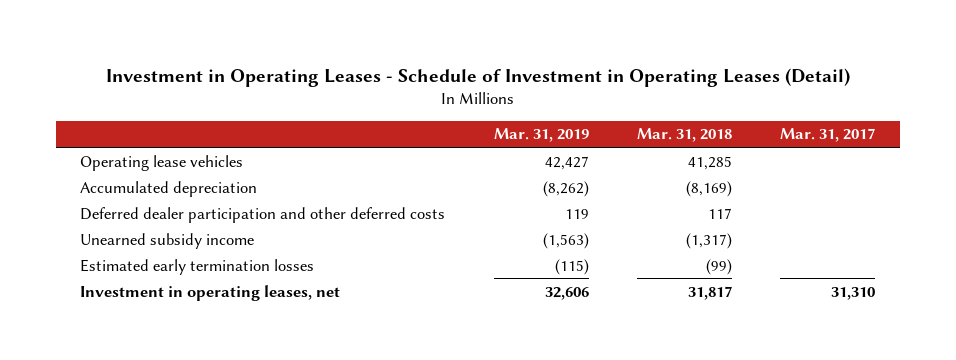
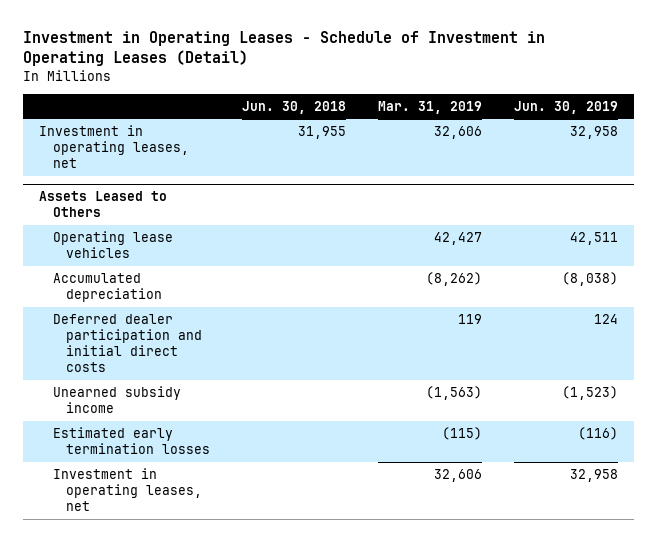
- | Mar. 31, 2019 | Mar. 31, 2018 | Mar. 31, 2017
+ | Jun. 30, 2018 | Mar. 31, 2019 | Jun. 30, 2019
+ Investment in operating leases, net | 31,955 | 32,606 | 32,958
+ Assets Leased to Others
- Deferred dealer participation and other deferred costs | 119 | 117 |
+ Deferred dealer participation and initial direct costs | | 119 | 124

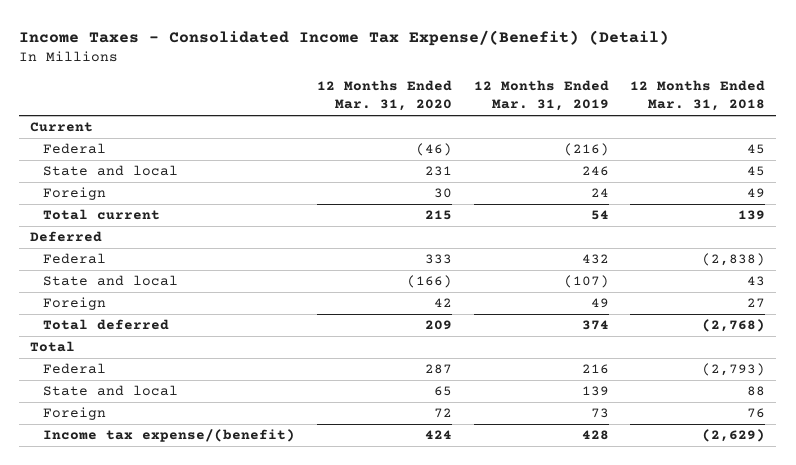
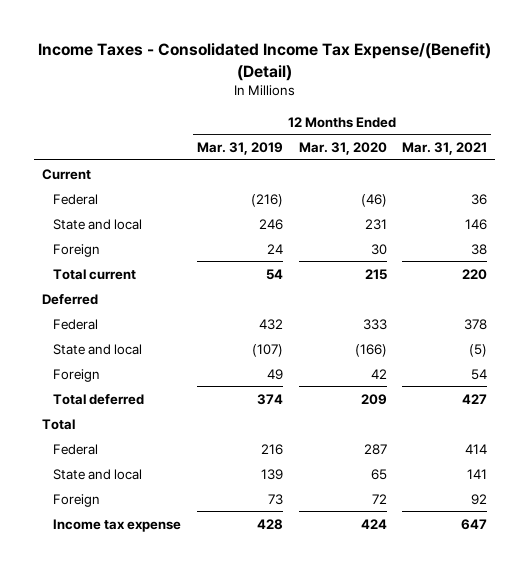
- | 12 Months Ended Mar. 31, 2020 | 12 Months Ended Mar. 31, 2019 | 12 Months Ended Mar. 31, 2018
+ | 12 Months Ended Mar. 31, 2019 | 12 Months Ended Mar. 31, 2020 | 12 Months Ended Mar. 31, 2021
- Income tax expense/(benefit) | 424 | 428 | (2,629)
+ Income tax expense | 428 | 424 | 647

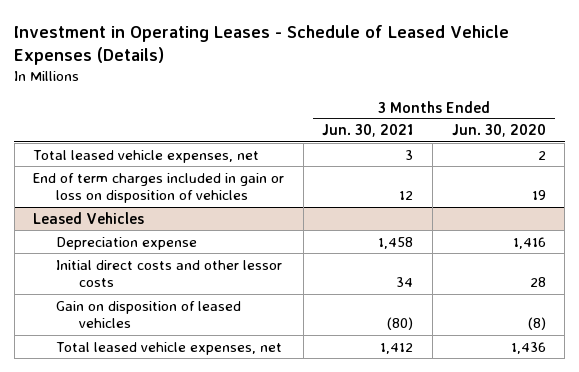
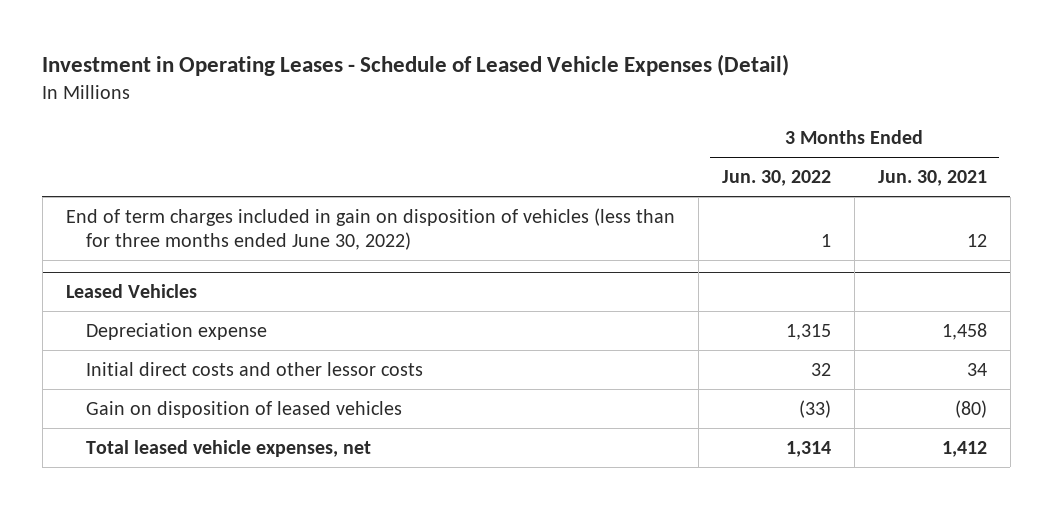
- Investment in Operating Leases - Schedule of Leased Vehicle Expenses (Details)
+ Investment in Operating Leases - Schedule of Leased Vehicle Expenses (Detail)
- | 3 Months Ended Jun. 30, 2021 | 3 Months Ended Jun. 30, 2020
+ | 3 Months Ended Jun. 30, 2022 | 3 Months Ended Jun. 30, 2021
- Total leased vehicle expenses, net | 3 | 2
- End of term charges included in gain or loss on disposition of vehicles | 12 | 19
+ End of term charges included in gain on disposition of vehicles (less than for three months ended June 30, 2022) | 1 | 12

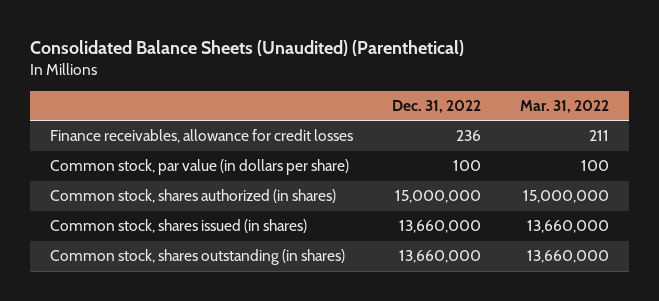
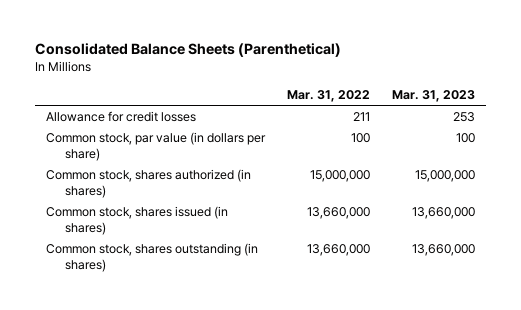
- Consolidated Balance Sheets (Unaudited) (Parenthetical)
+ Consolidated Balance Sheets (Parenthetical)
- | Dec. 31, 2022 | Mar. 31, 2022
+ | Mar. 31, 2022 | Mar. 31, 2023
- Finance receivables, allowance for credit losses | 236 | 211
+ Allowance for credit losses | 211 | 253

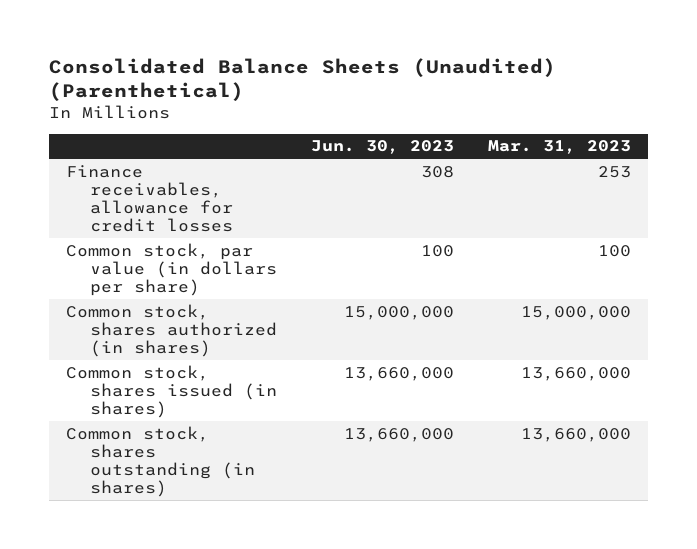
- Consolidated Balance Sheets (Parenthetical)
+ Consolidated Balance Sheets (Unaudited) (Parenthetical)
- | Mar. 31, 2022 | Mar. 31, 2023
+ | Jun. 30, 2023 | Mar. 31, 2023
- Allowance for credit losses | 211 | 253
+ Finance receivables, allowance for credit losses | 308 | 253

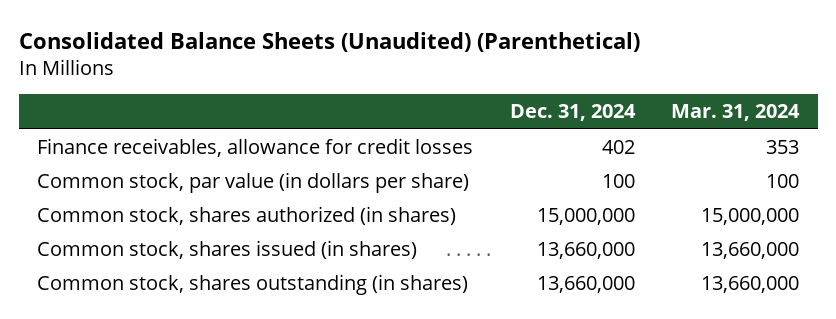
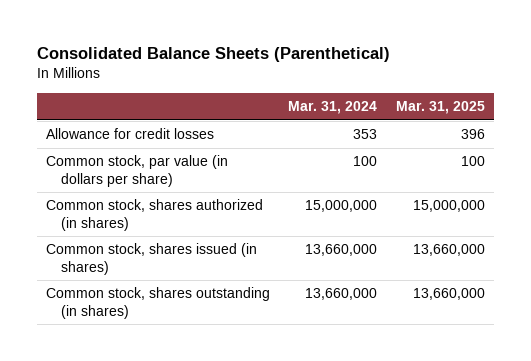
- Consolidated Balance Sheets (Unaudited) (Parenthetical)
+ Consolidated Balance Sheets (Parenthetical)
- | Dec. 31, 2024 | Mar. 31, 2024
+ | Mar. 31, 2024 | Mar. 31, 2025
- Finance receivables, allowance for credit losses | 402 | 353
+ Allowance for credit losses | 353 | 396

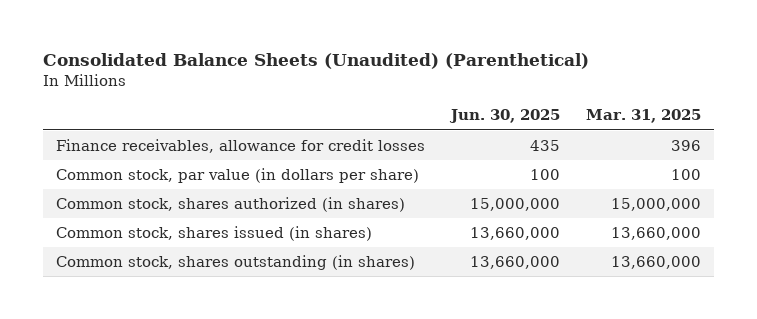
- Consolidated Balance Sheets (Parenthetical)
+ Consolidated Balance Sheets (Unaudited) (Parenthetical)
- | Mar. 31, 2024 | Mar. 31, 2025
+ | Jun. 30, 2025 | Mar. 31, 2025
- Allowance for credit losses | 353 | 396
+ Finance receivables, allowance for credit losses | 435 | 396

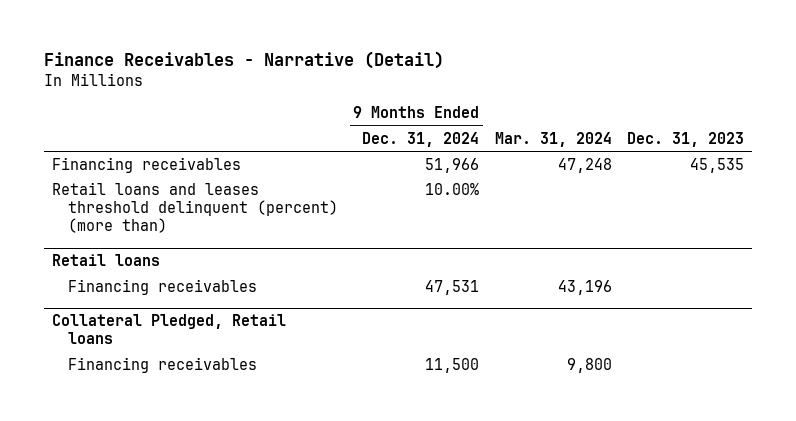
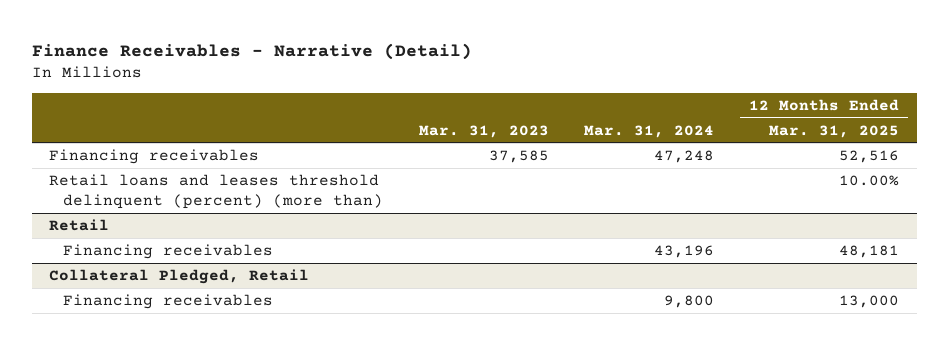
- | 9 Months Ended Dec. 31, 2024 | Mar. 31, 2024 | Dec. 31, 2023
+ | Mar. 31, 2023 | Mar. 31, 2024 | 12 Months Ended Mar. 31, 2025
- Retail loans
+ Retail
- Collateral Pledged, Retail loans
+ Collateral Pledged, Retail

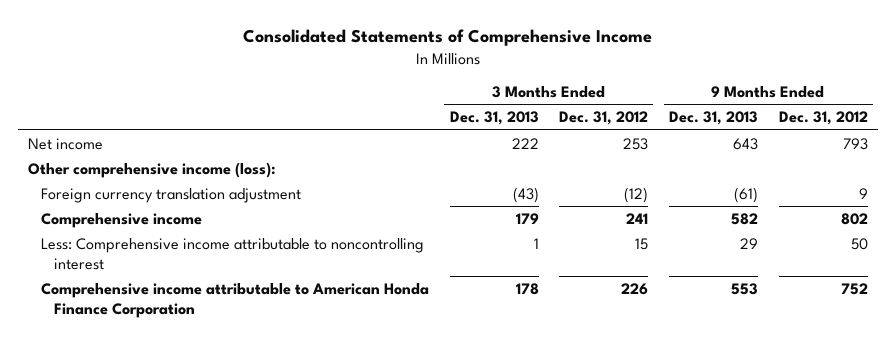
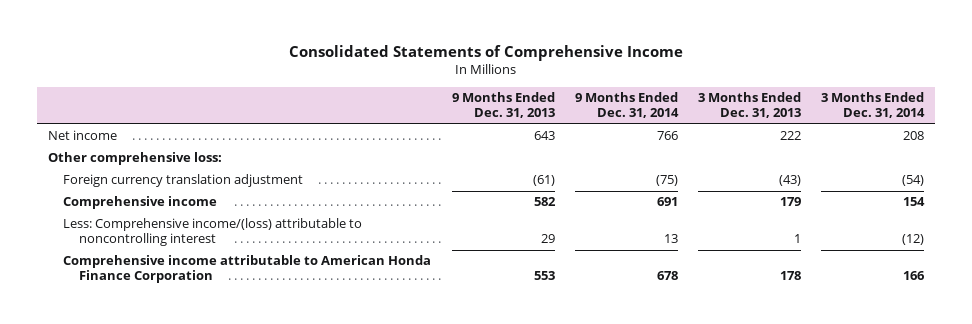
- | 3 Months Ended Dec. 31, 2013 | 3 Months Ended Dec. 31, 2012 | 9 Months Ended Dec. 31, 2013 | 9 Months Ended Dec. 31, 2012
+ | 9 Months Ended Dec. 31, 2013 | 9 Months Ended Dec. 31, 2014 | 3 Months Ended Dec. 31, 2013 | 3 Months Ended Dec. 31, 2014
- Other comprehensive income (loss):
+ Other comprehensive loss:
- Less: Comprehensive income attributable to noncontrolling interest | 1 | 15 | 29 | 50
+ Less: Comprehensive income/(loss) attributable to noncontrolling interest | 29 | 13 | 1 | (12)

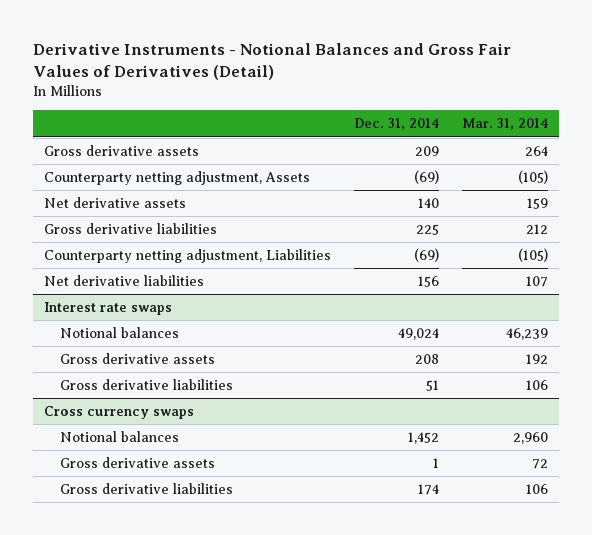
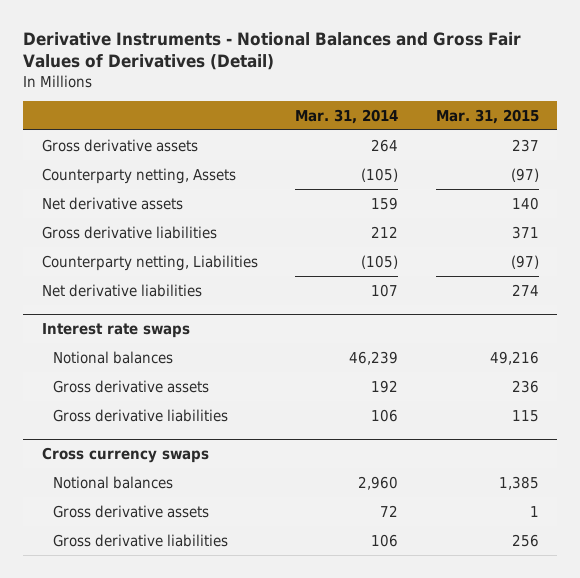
- | Dec. 31, 2014 | Mar. 31, 2014
+ | Mar. 31, 2014 | Mar. 31, 2015
- Counterparty netting adjustment, Assets | (69) | (105)
+ Counterparty netting, Assets | (105) | (97)
- Counterparty netting adjustment, Liabilities | (69) | (105)
+ Counterparty netting, Liabilities | (105) | (97)

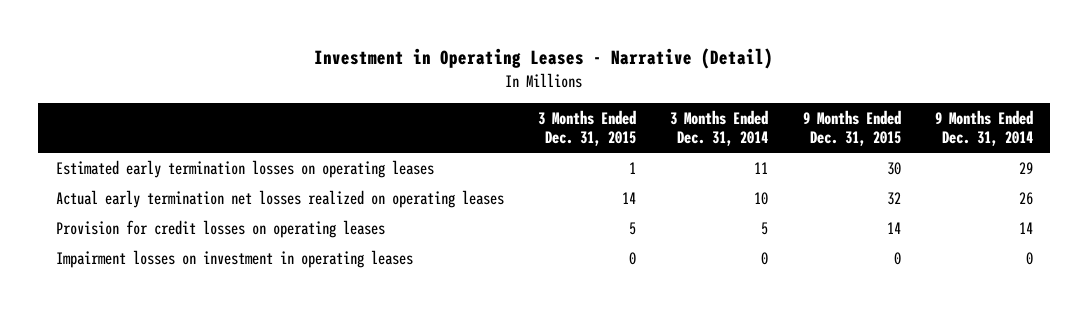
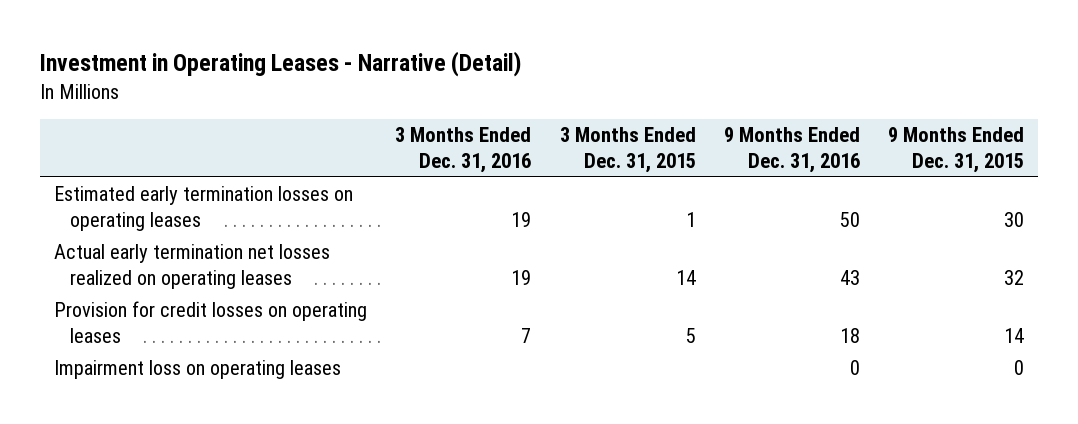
- | 3 Months Ended Dec. 31, 2015 | 3 Months Ended Dec. 31, 2014 | 9 Months Ended Dec. 31, 2015 | 9 Months Ended Dec. 31, 2014
+ | 3 Months Ended Dec. 31, 2016 | 3 Months Ended Dec. 31, 2015 | 9 Months Ended Dec. 31, 2016 | 9 Months Ended Dec. 31, 2015
- Impairment losses on investment in operating leases | 0 | 0 | 0 | 0
+ Impairment loss on operating leases | | | 0 | 0

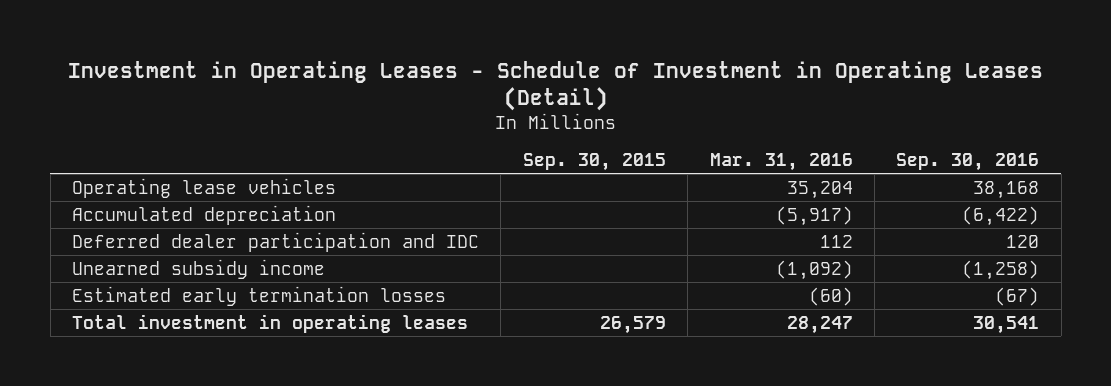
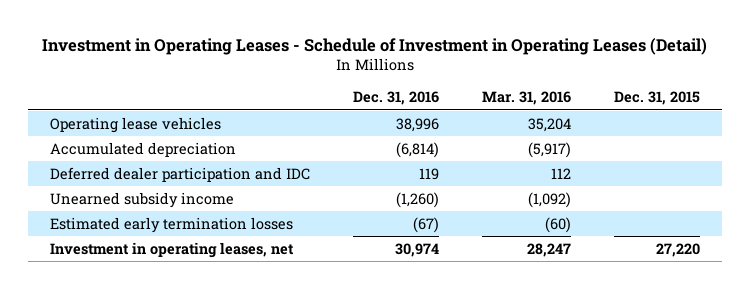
- | Sep. 30, 2015 | Mar. 31, 2016 | Sep. 30, 2016
+ | Dec. 31, 2016 | Mar. 31, 2016 | Dec. 31, 2015
- Total investment in operating leases | 26,579 | 28,247 | 30,541
+ Investment in operating leases, net | 30,974 | 28,247 | 27,220

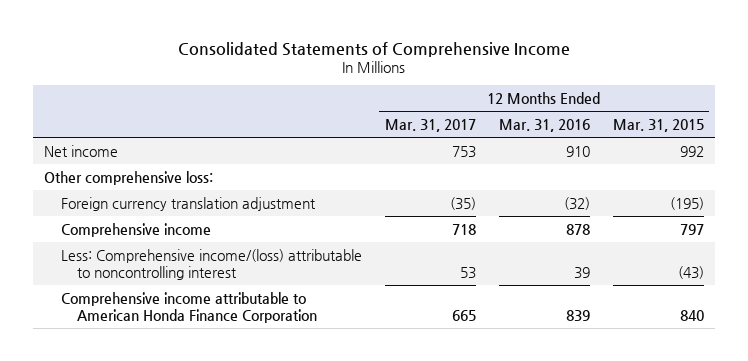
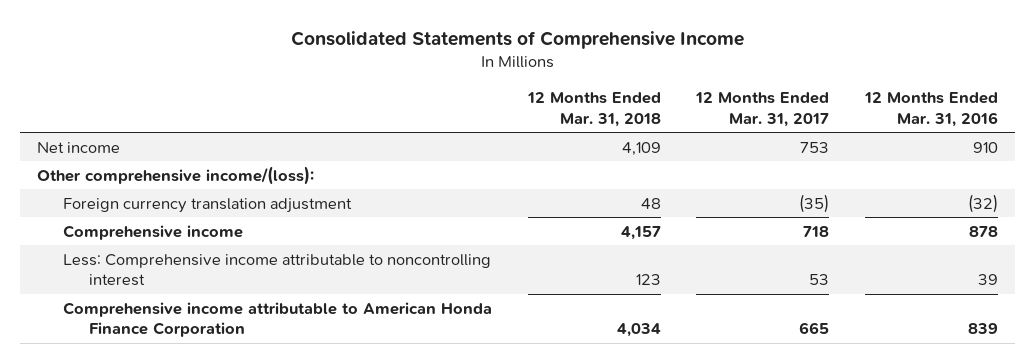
- | 12 Months Ended Mar. 31, 2017 | 12 Months Ended Mar. 31, 2016 | 12 Months Ended Mar. 31, 2015
+ | 12 Months Ended Mar. 31, 2018 | 12 Months Ended Mar. 31, 2017 | 12 Months Ended Mar. 31, 2016
- Other comprehensive loss:
+ Other comprehensive income/(loss):
- Less: Comprehensive income/(loss) attributable to noncontrolling interest | 53 | 39 | (43)
+ Less: Comprehensive income attributable to noncontrolling interest | 123 | 53 | 39

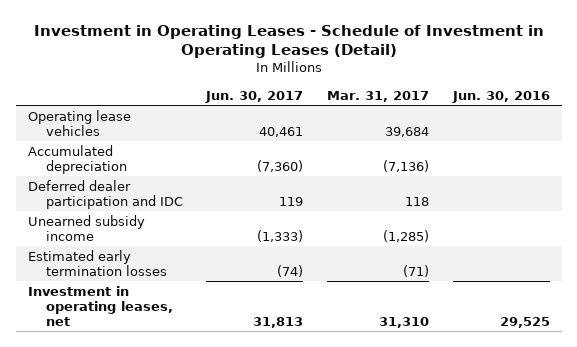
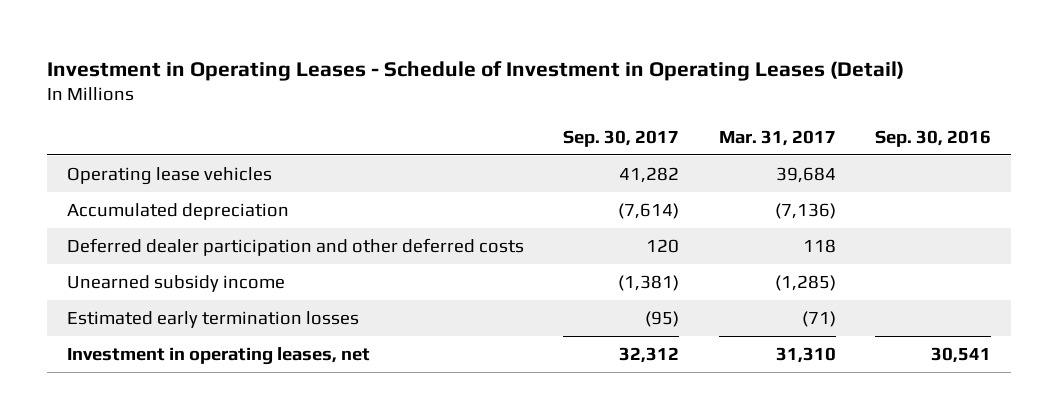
- | Jun. 30, 2017 | Mar. 31, 2017 | Jun. 30, 2016
+ | Sep. 30, 2017 | Mar. 31, 2017 | Sep. 30, 2016
- Deferred dealer participation and IDC | 119 | 118 |
+ Deferred dealer participation and other deferred costs | 120 | 118 |

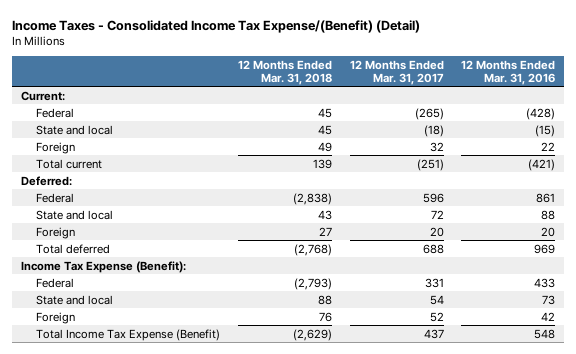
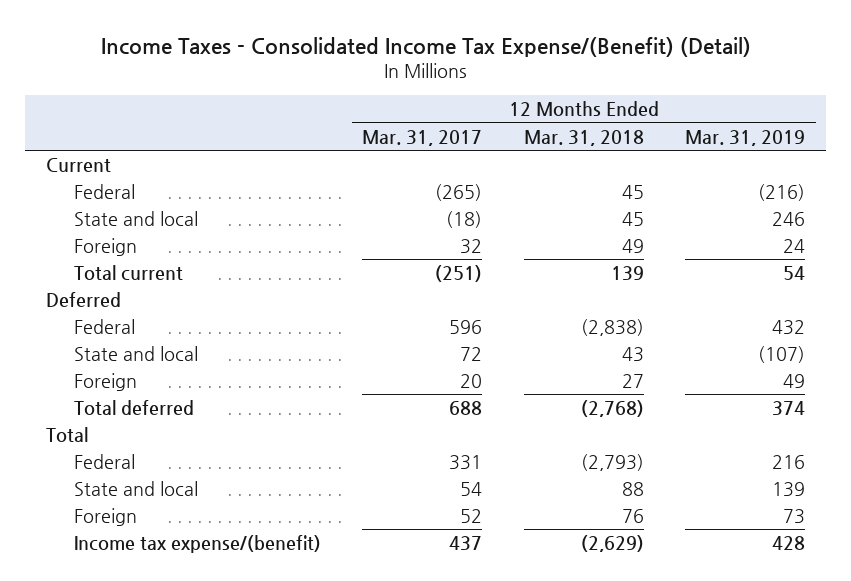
- | 12 Months Ended Mar. 31, 2018 | 12 Months Ended Mar. 31, 2017 | 12 Months Ended Mar. 31, 2016
+ | 12 Months Ended Mar. 31, 2017 | 12 Months Ended Mar. 31, 2018 | 12 Months Ended Mar. 31, 2019
- Current:
+ Current
- Deferred:
+ Deferred
- Income Tax Expense (Benefit):
+ Total
- Total Income Tax Expense (Benefit) | (2,629) | 437 | 548
+ Income tax expense/(benefit) | 437 | (2,629) | 428

